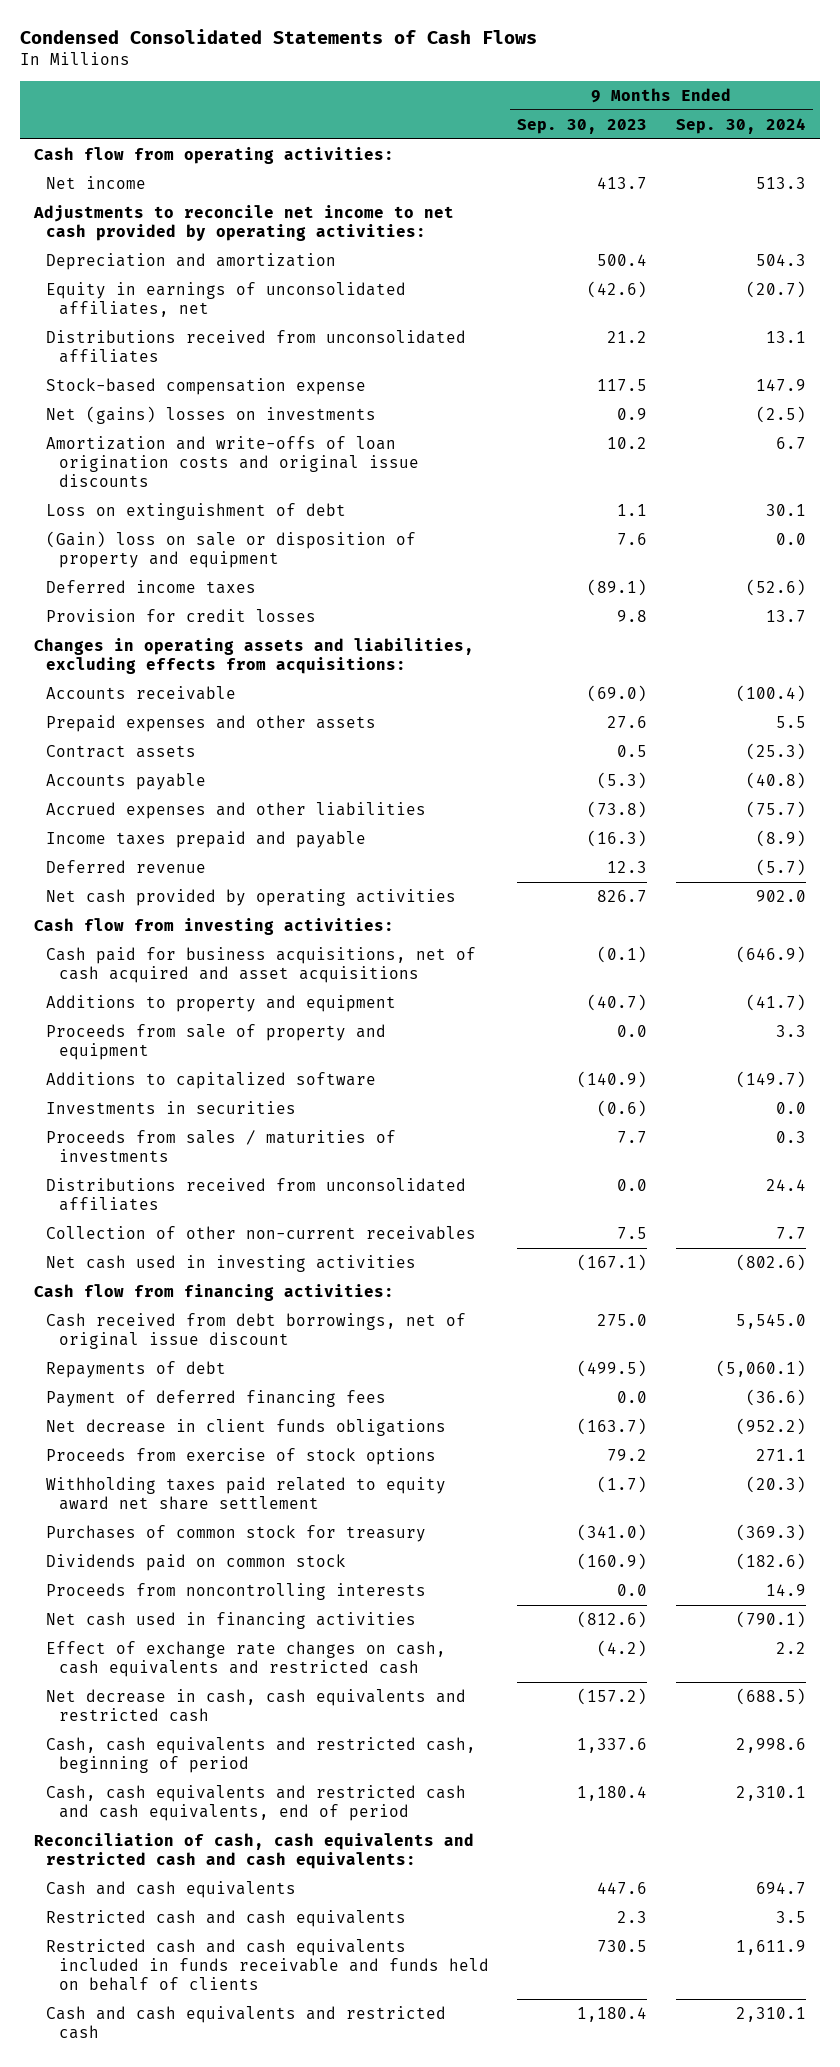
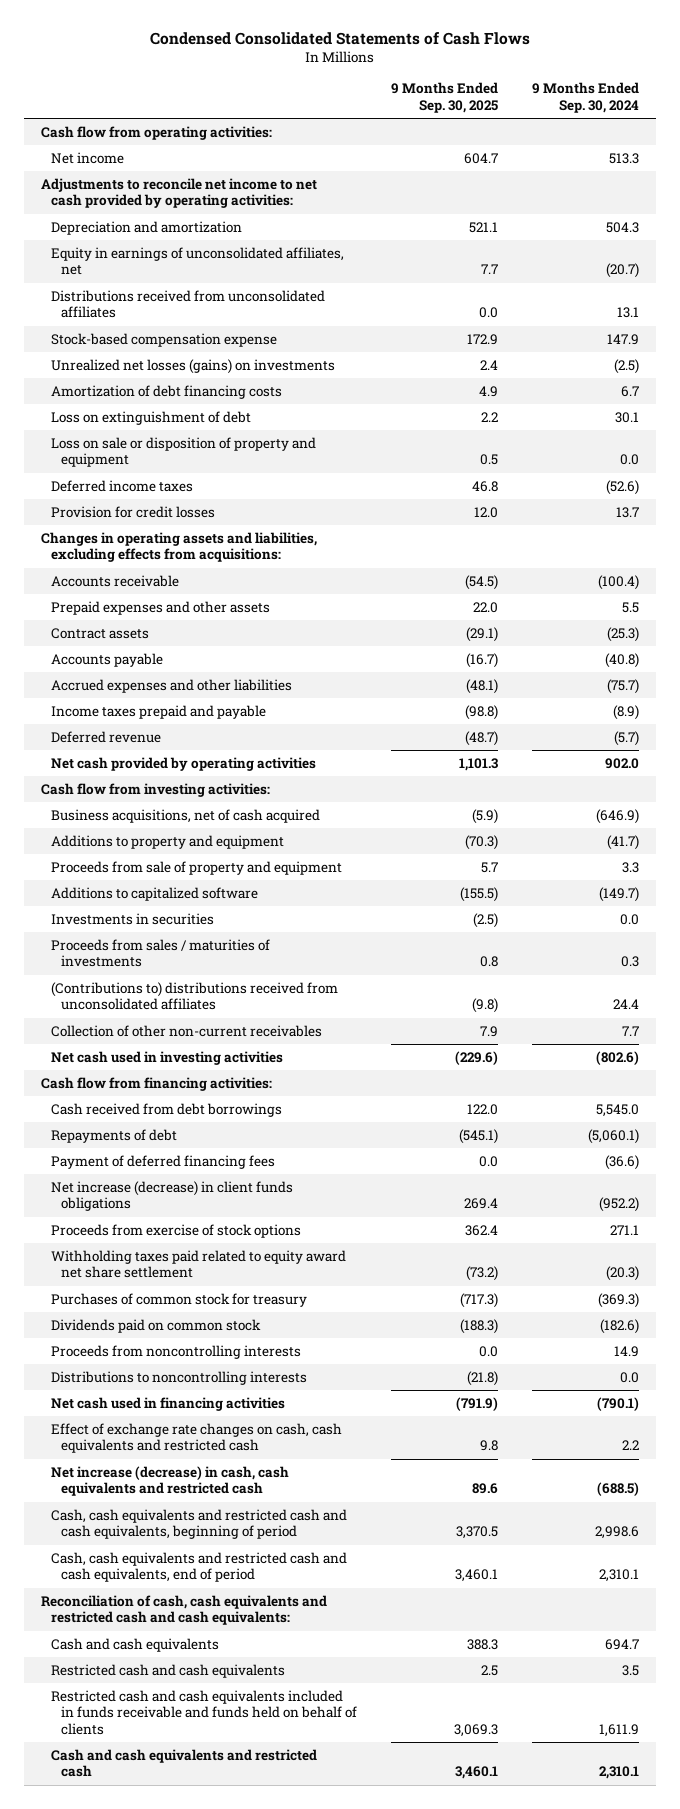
- | 9 Months Ended Sep. 30, 2023 | 9 Months Ended Sep. 30, 2024
+ | 9 Months Ended Sep. 30, 2025 | 9 Months Ended Sep. 30, 2024
- Net (gains) losses on investments | 0.9 | (2.5)
- Amortization and write-offs of loan origination costs and original issue discounts | 10.2 | 6.7
+ Unrealized net losses (gains) on investments | 2.4 | (2.5)
+ Amortization of debt financing costs | 4.9 | 6.7
- (Gain) loss on sale or disposition of property and equipment | 7.6 | 0.0
+ Loss on sale or disposition of property and equipment | 0.5 | 0.0
- Cash paid for business acquisitions, net of cash acquired and asset acquisitions | (0.1) | (646.9)
+ Business acquisitions, net of cash acquired | (5.9) | (646.9)
- Distributions received from unconsolidated affiliates | 0.0 | 24.4
+ (Contributions to) distributions received from unconsolidated affiliates | (9.8) | 24.4
- Cash received from debt borrowings, net of original issue discount | 275.0 | 5,545.0
+ Cash received from debt borrowings | 122.0 | 5,545.0
- Net decrease in client funds obligations | (163.7) | (952.2)
+ Net increase (decrease) in client funds obligations | 269.4 | (952.2)
+ Distributions to noncontrolling interests | (21.8) | 0.0
- Net decrease in cash, cash equivalents and restricted cash | (157.2) | (688.5)
- Cash, cash equivalents and restricted cash, beginning of period | 1,337.6 | 2,998.6
+ Net increase (decrease) in cash, cash equivalents and restricted cash | 89.6 | (688.5)
+ Cash, cash equivalents and restricted cash and cash equivalents, beginning of period | 3,370.5 | 2,998.6

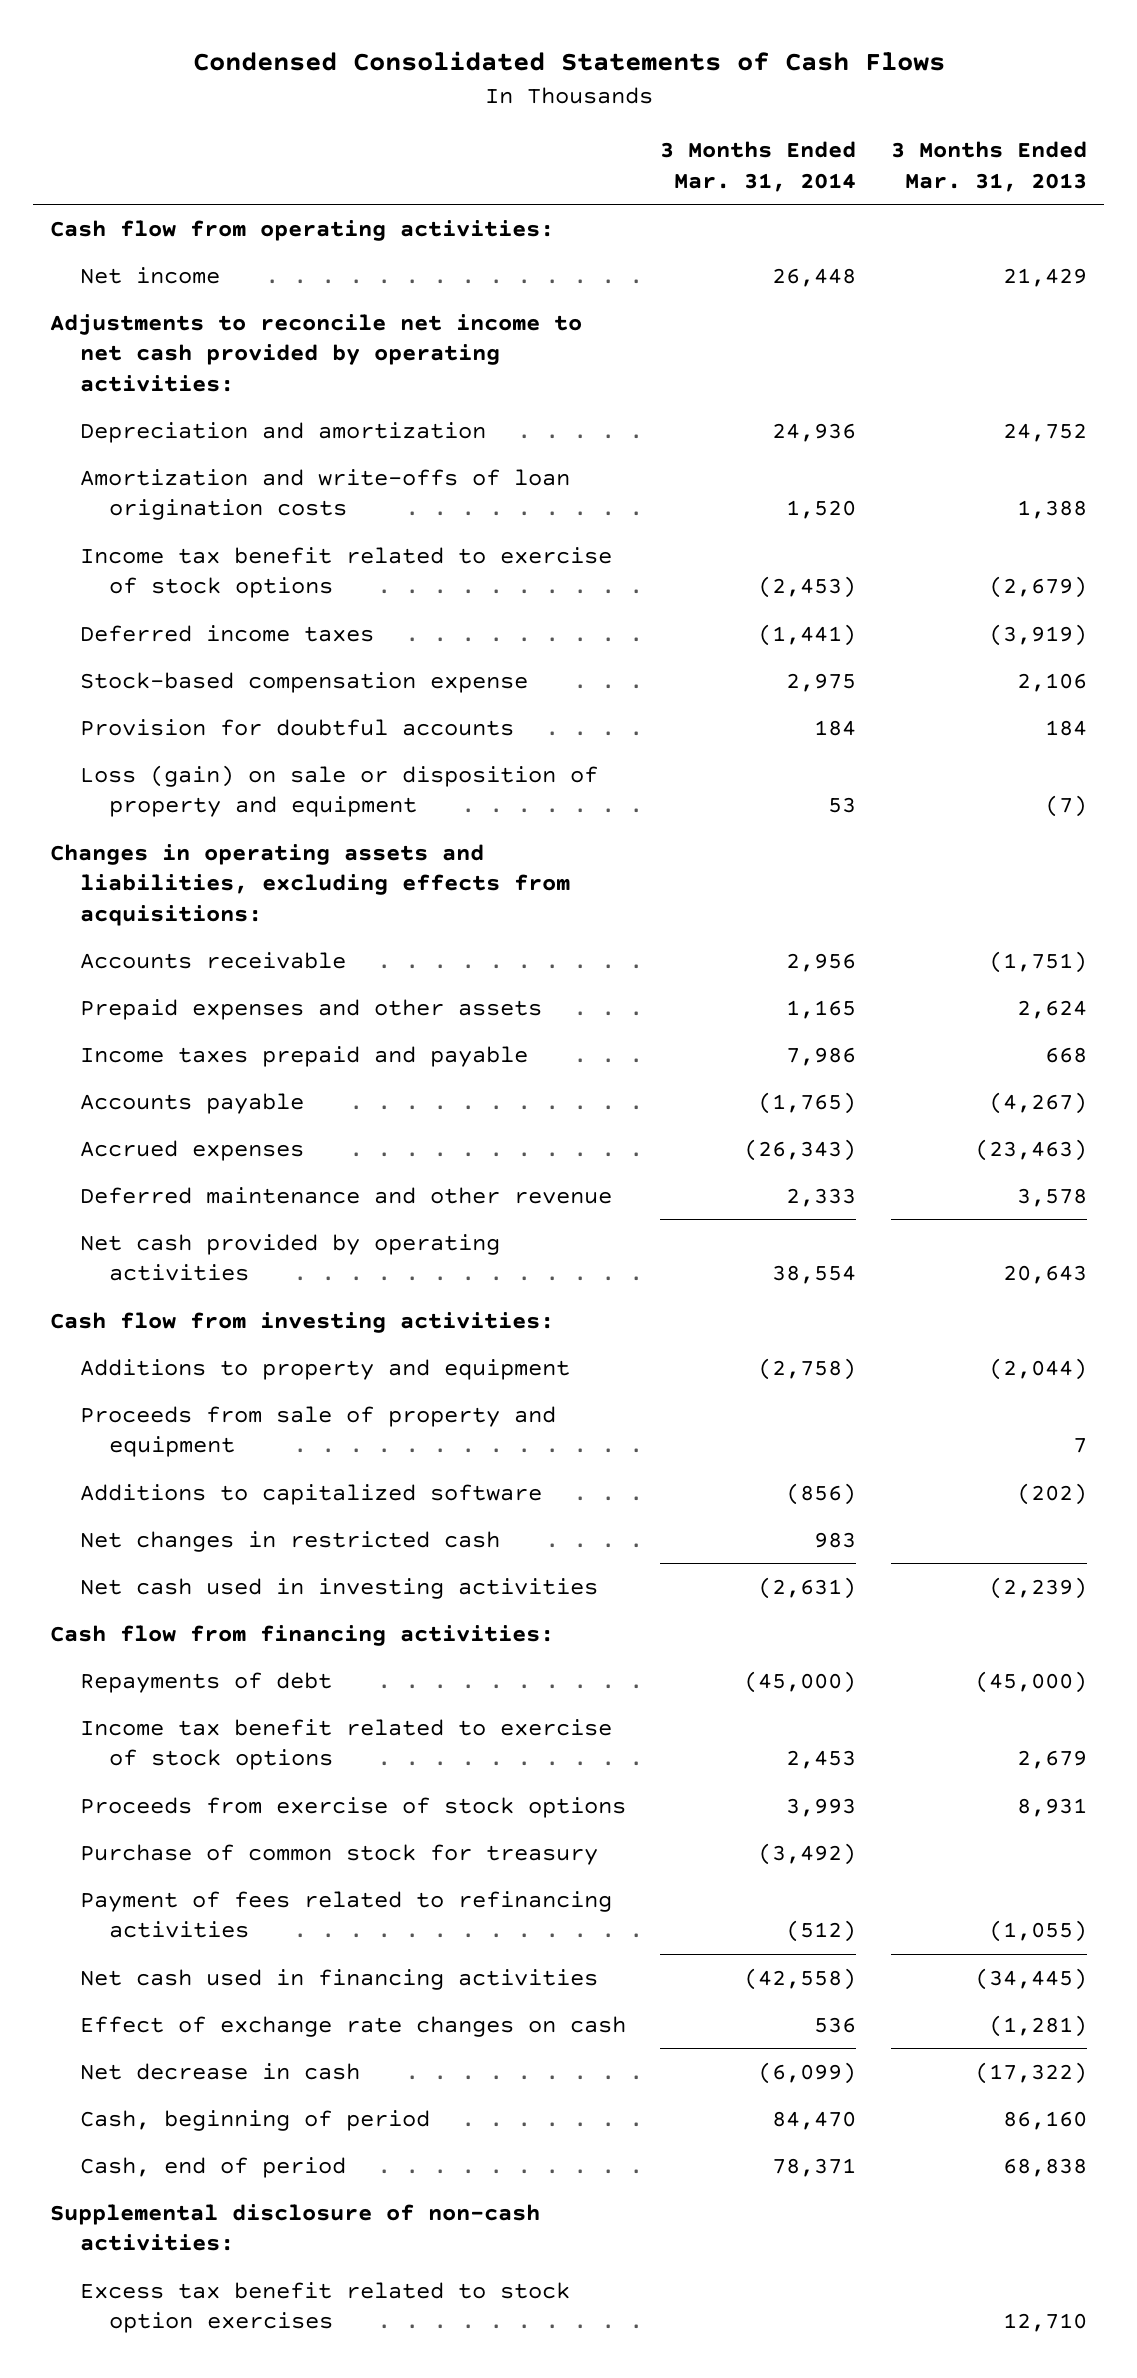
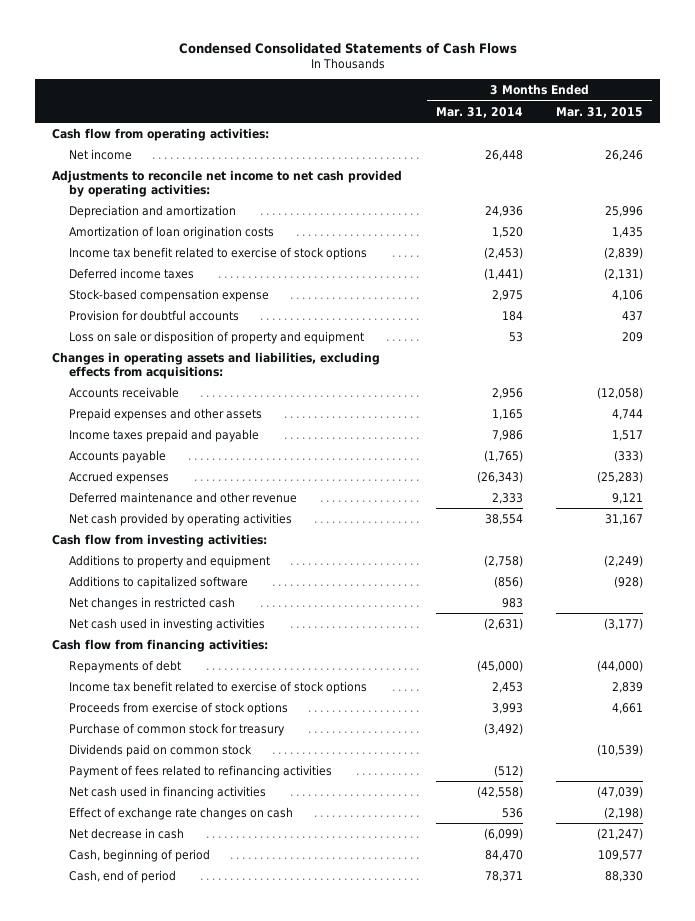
- | 3 Months Ended Mar. 31, 2014 | 3 Months Ended Mar. 31, 2013
+ | 3 Months Ended Mar. 31, 2014 | 3 Months Ended Mar. 31, 2015
- Amortization and write-offs of loan origination costs | 1,520 | 1,388
+ Amortization of loan origination costs | 1,520 | 1,435
- Loss (gain) on sale or disposition of property and equipment | 53 | (7)
+ Loss on sale or disposition of property and equipment | 53 | 209
- Proceeds from sale of property and equipment | | 7
+ Dividends paid on common stock | | (10,539)
- Supplemental disclosure of non-cash activities:
- Excess tax benefit related to stock option exercises | | 12,710

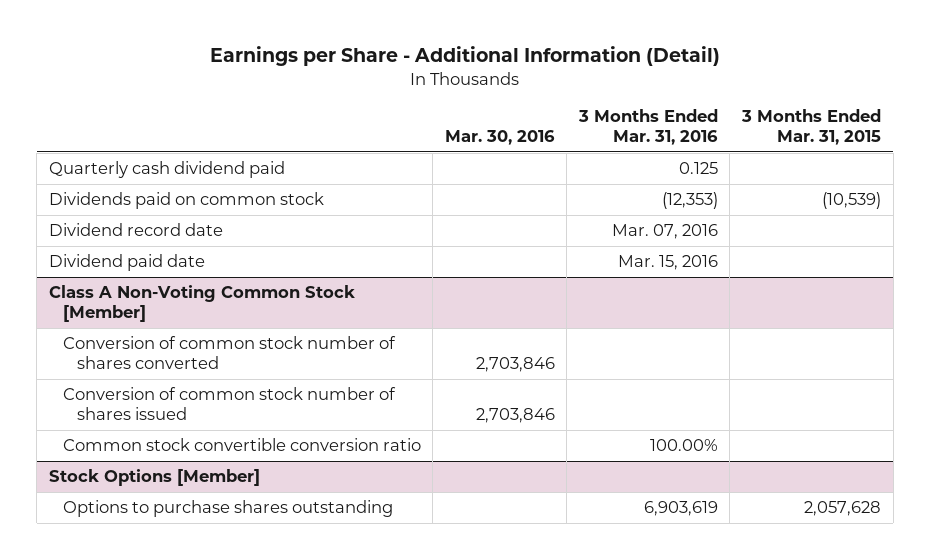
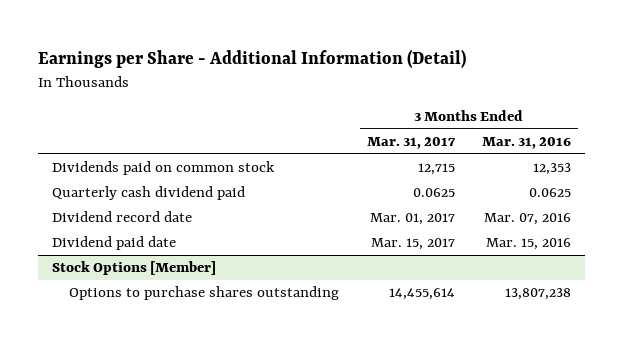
- | Mar. 30, 2016 | 3 Months Ended Mar. 31, 2016 | 3 Months Ended Mar. 31, 2015
+ | 3 Months Ended Mar. 31, 2017 | 3 Months Ended Mar. 31, 2016
- Quarterly cash dividend paid | | 0.125 |
- Dividends paid on common stock | | (12,353) | (10,539)
+ Dividends paid on common stock | 12,715 | 12,353
+ Quarterly cash dividend paid | 0.0625 | 0.0625
- Class A Non-Voting Common Stock [Member]
- Conversion of common stock number of shares converted | 2,703,846 | |
- Conversion of common stock number of shares issued | 2,703,846 | |
- Common stock convertible conversion ratio | | 100.00% |
@ Stock Options [Member]
- Options to purchase shares outstanding | | 6,903,619 | 2,057,628
+ Options to purchase shares outstanding | 14,455,614 | 13,807,238

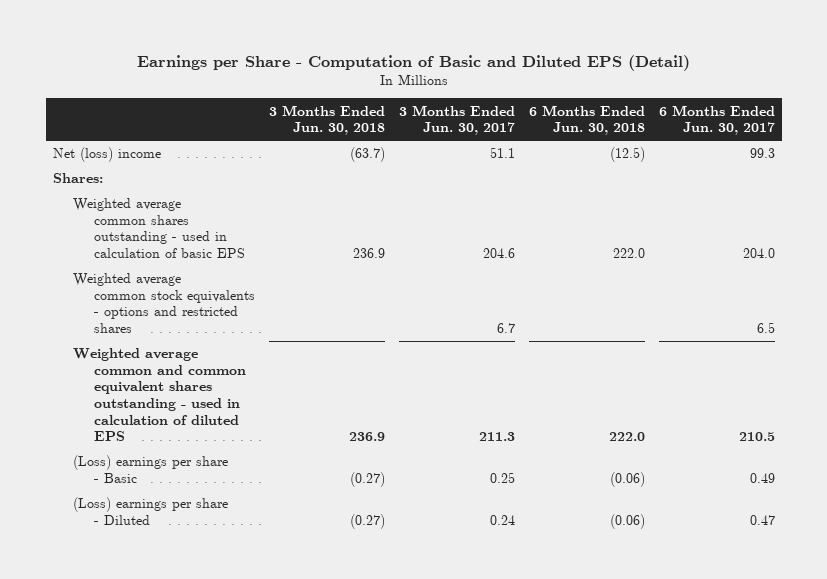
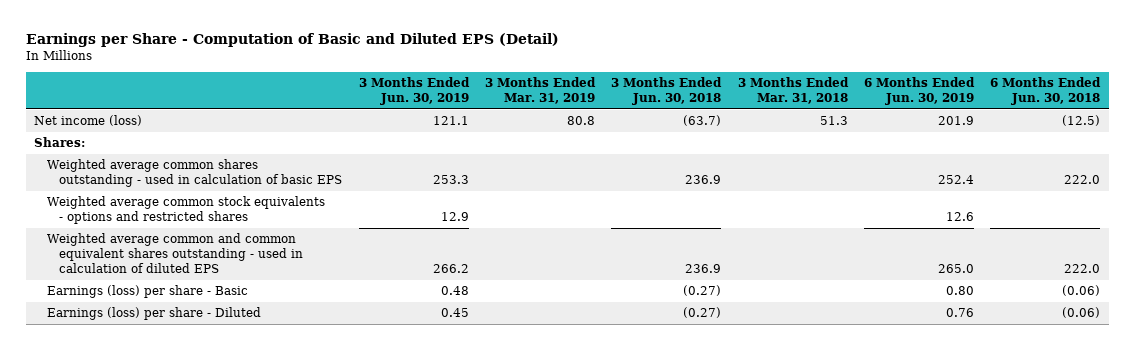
- | 3 Months Ended Jun. 30, 2018 | 3 Months Ended Jun. 30, 2017 | 6 Months Ended Jun. 30, 2018 | 6 Months Ended Jun. 30, 2017
+ | 3 Months Ended Jun. 30, 2019 | 3 Months Ended Mar. 31, 2019 | 3 Months Ended Jun. 30, 2018 | 3 Months Ended Mar. 31, 2018 | 6 Months Ended Jun. 30, 2019 | 6 Months Ended Jun. 30, 2018
- Net (loss) income | (63.7) | 51.1 | (12.5) | 99.3
+ Net income (loss) | 121.1 | 80.8 | (63.7) | 51.3 | 201.9 | (12.5)
- (Loss) earnings per share - Basic | (0.27) | 0.25 | (0.06) | 0.49
- (Loss) earnings per share - Diluted | (0.27) | 0.24 | (0.06) | 0.47
+ Earnings (loss) per share - Basic | 0.48 | | (0.27) | | 0.80 | (0.06)
+ Earnings (loss) per share - Diluted | 0.45 | | (0.27) | | 0.76 | (0.06)

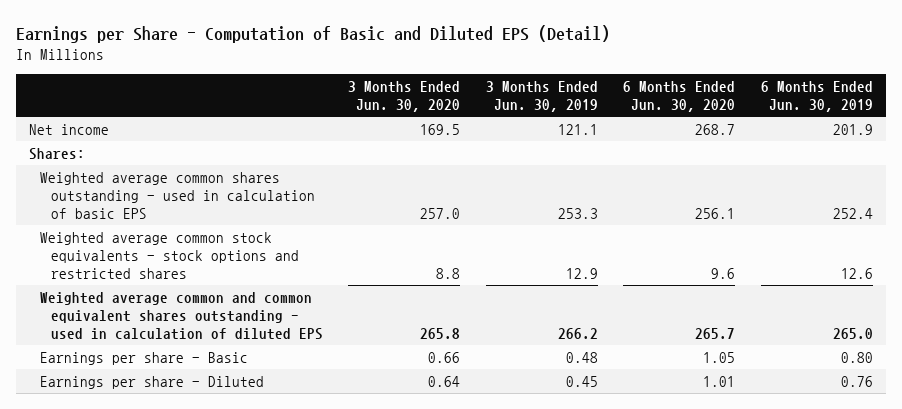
- | 3 Months Ended Jun. 30, 2019 | 3 Months Ended Mar. 31, 2019 | 3 Months Ended Jun. 30, 2018 | 3 Months Ended Mar. 31, 2018 | 6 Months Ended Jun. 30, 2019 | 6 Months Ended Jun. 30, 2018
+ | 3 Months Ended Jun. 30, 2020 | 3 Months Ended Jun. 30, 2019 | 6 Months Ended Jun. 30, 2020 | 6 Months Ended Jun. 30, 2019
- Net income (loss) | 121.1 | 80.8 | (63.7) | 51.3 | 201.9 | (12.5)
+ Net income | 169.5 | 121.1 | 268.7 | 201.9
- Weighted average common stock equivalents - options and restricted shares | 12.9 | | | | 12.6 |
+ Weighted average common stock equivalents - stock options and restricted shares | 8.8 | 12.9 | 9.6 | 12.6
- Earnings (loss) per share - Basic | 0.48 | | (0.27) | | 0.80 | (0.06)
- Earnings (loss) per share - Diluted | 0.45 | | (0.27) | | 0.76 | (0.06)
+ Earnings per share - Basic | 0.66 | 0.48 | 1.05 | 0.80
+ Earnings per share - Diluted | 0.64 | 0.45 | 1.01 | 0.76

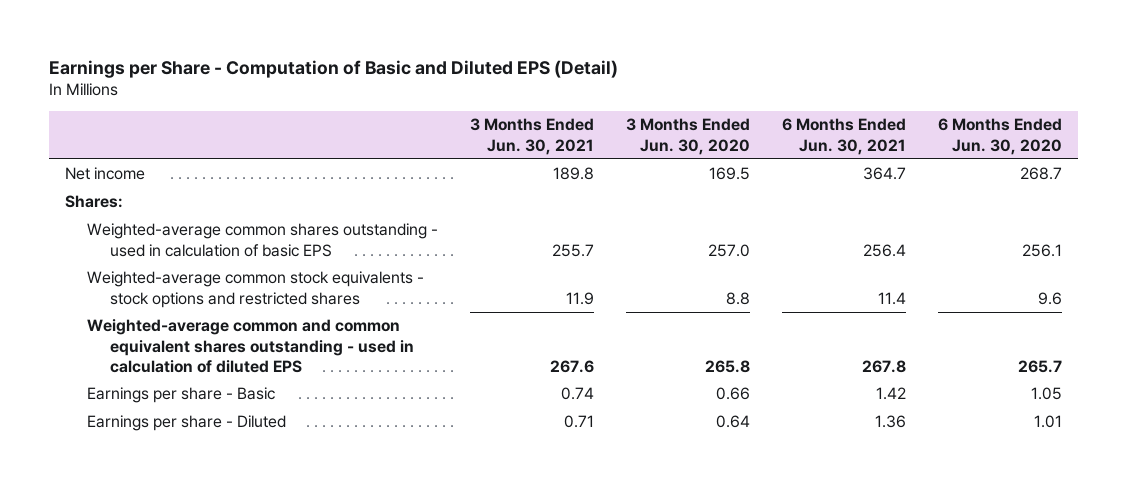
- | 3 Months Ended Jun. 30, 2020 | 3 Months Ended Jun. 30, 2019 | 6 Months Ended Jun. 30, 2020 | 6 Months Ended Jun. 30, 2019
+ | 3 Months Ended Jun. 30, 2021 | 3 Months Ended Jun. 30, 2020 | 6 Months Ended Jun. 30, 2021 | 6 Months Ended Jun. 30, 2020
- Weighted average common shares outstanding - used in calculation of basic EPS | 257.0 | 253.3 | 256.1 | 252.4
- Weighted average common stock equivalents - stock options and restricted shares | 8.8 | 12.9 | 9.6 | 12.6
- Weighted average common and common equivalent shares outstanding - used in calculation of diluted EPS | 265.8 | 266.2 | 265.7 | 265.0
+ Weighted-average common shares outstanding - used in calculation of basic EPS | 255.7 | 257.0 | 256.4 | 256.1
+ Weighted-average common stock equivalents - stock options and restricted shares | 11.9 | 8.8 | 11.4 | 9.6
+ Weighted-average common and common equivalent shares outstanding - used in calculation of diluted EPS | 267.6 | 265.8 | 267.8 | 265.7

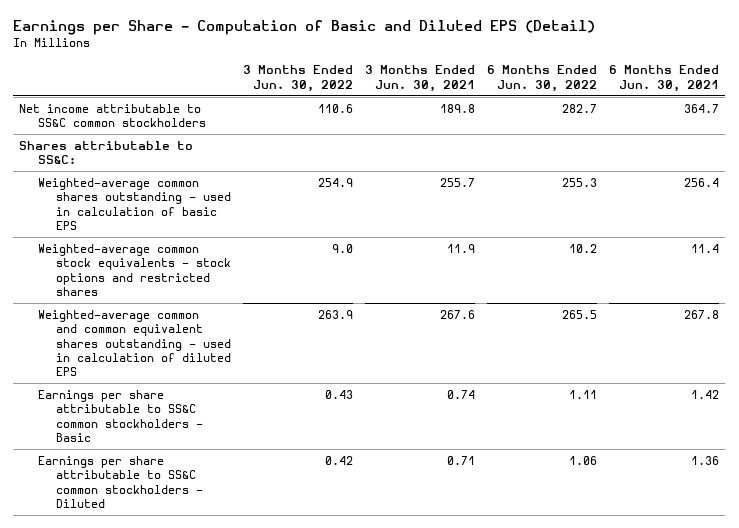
- | 3 Months Ended Jun. 30, 2021 | 3 Months Ended Jun. 30, 2020 | 6 Months Ended Jun. 30, 2021 | 6 Months Ended Jun. 30, 2020
+ | 3 Months Ended Jun. 30, 2022 | 3 Months Ended Jun. 30, 2021 | 6 Months Ended Jun. 30, 2022 | 6 Months Ended Jun. 30, 2021
- Net income | 189.8 | 169.5 | 364.7 | 268.7
- Shares:
+ Net income attributable to SS&C common stockholders | 110.6 | 189.8 | 282.7 | 364.7
+ Shares attributable to SS&C:
- Earnings per share - Basic | 0.74 | 0.66 | 1.42 | 1.05
- Earnings per share - Diluted | 0.71 | 0.64 | 1.36 | 1.01
+ Earnings per share attributable to SS&C common stockholders - Basic | 0.43 | 0.74 | 1.11 | 1.42
+ Earnings per share attributable to SS&C common stockholders - Diluted | 0.42 | 0.71 | 1.06 | 1.36

